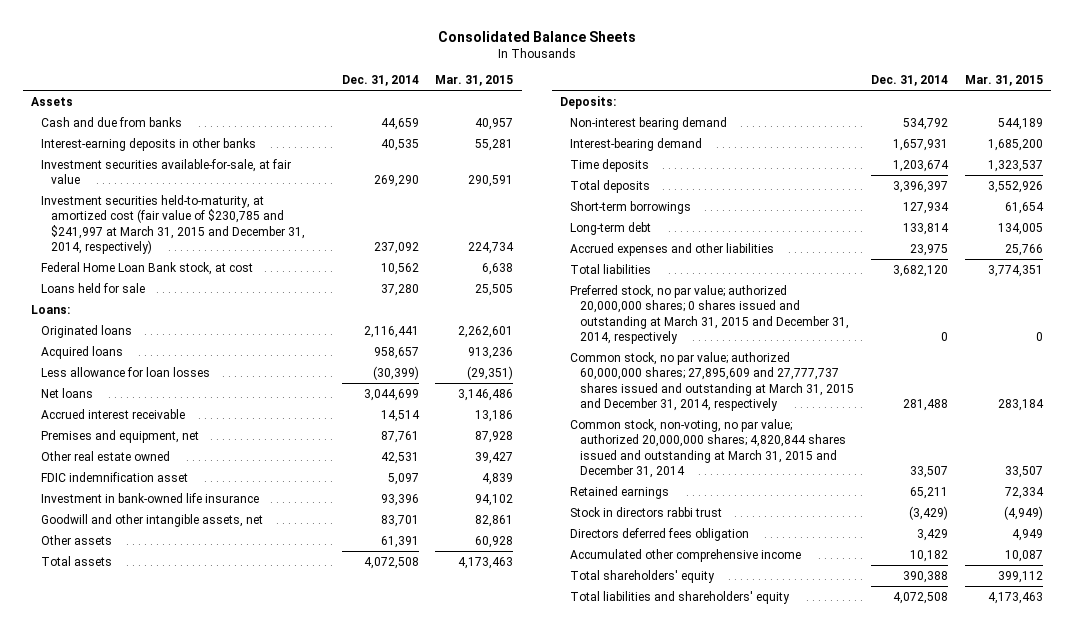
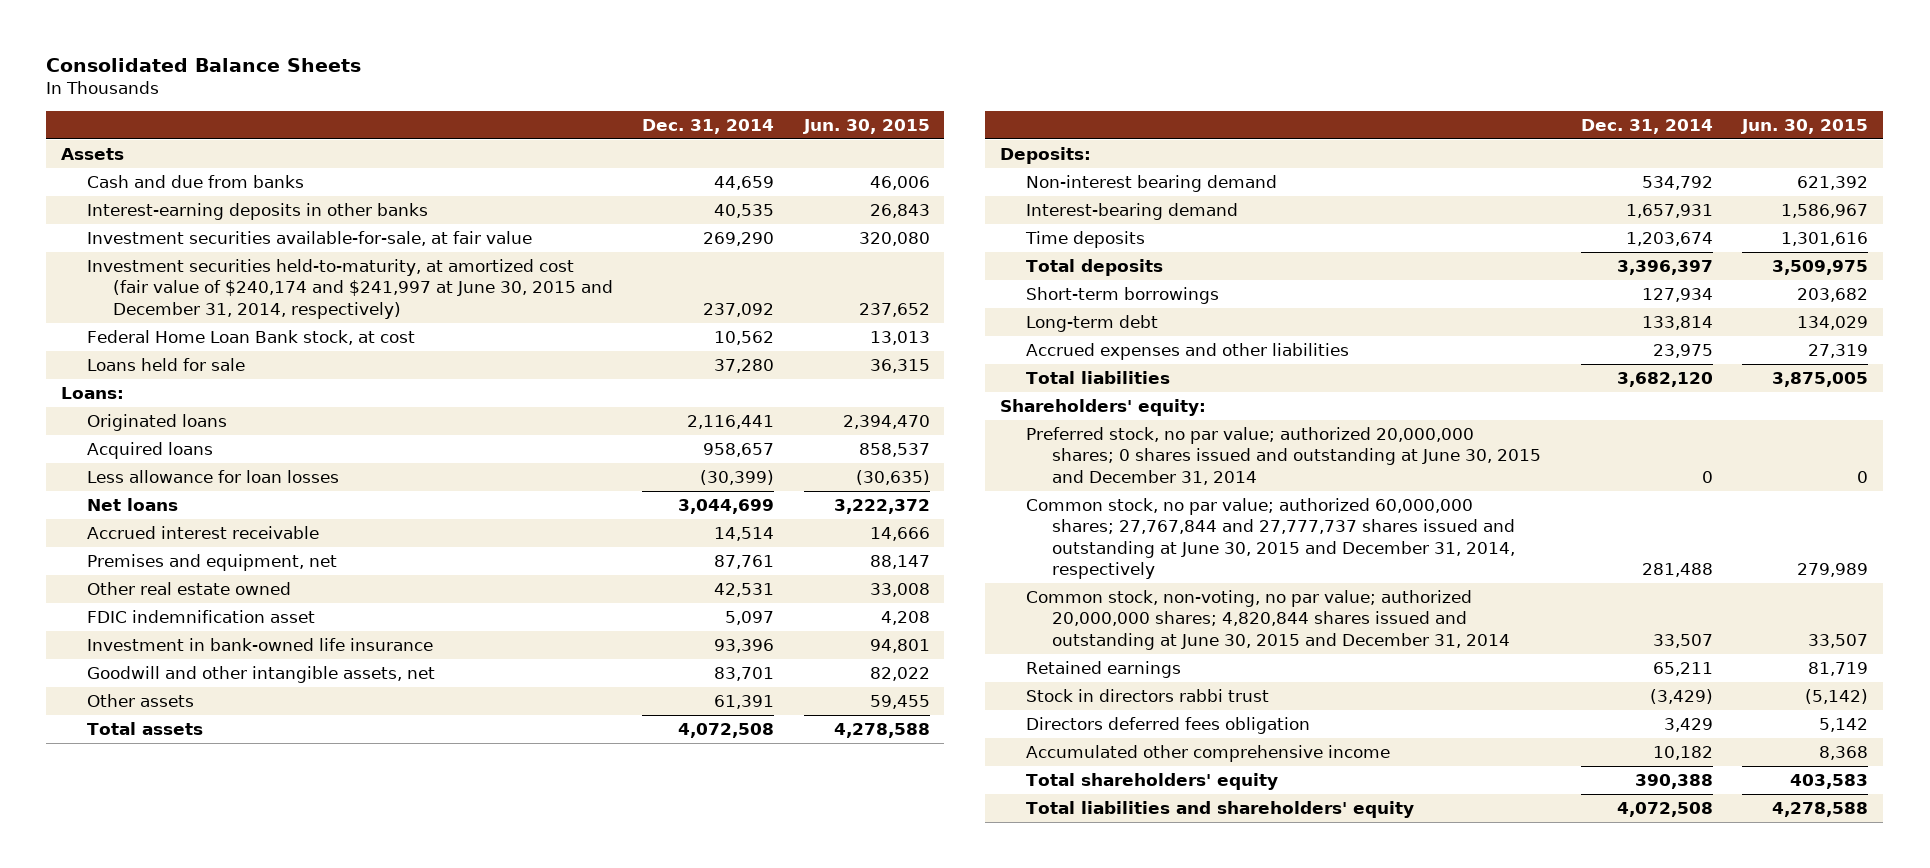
- | Dec. 31, 2014 | Mar. 31, 2015
+ | Dec. 31, 2014 | Jun. 30, 2015
- Investment securities held-to-maturity, at amortized cost (fair value of $230,785 and $241,997 at March 31, 2015 and December 31, 2014, respectively) | 237,092 | 224,734
+ Investment securities held-to-maturity, at amortized cost (fair value of $240,174 and $241,997 at June 30, 2015 and December 31, 2014, respectively) | 237,092 | 237,652
- Preferred stock, no par value; authorized 20,000,000 shares; 0 shares issued and outstanding at March 31, 2015 and December 31, 2014, respectively | 0 | 0
- Common stock, no par value; authorized 60,000,000 shares; 27,895,609 and 27,777,737 shares issued and outstanding at March 31, 2015 and December 31, 2014, respectively | 281,488 | 283,184
- Common stock, non-voting, no par value; authorized 20,000,000 shares; 4,820,844 shares issued and outstanding at March 31, 2015 and December 31, 2014 | 33,507 | 33,507
+ Shareholders' equity:
+ Preferred stock, no par value; authorized 20,000,000 shares; 0 shares issued and outstanding at June 30, 2015 and December 31, 2014 | 0 | 0
+ Common stock, no par value; authorized 60,000,000 shares; 27,767,844 and 27,777,737 shares issued and outstanding at June 30, 2015 and December 31, 2014, respectively | 281,488 | 279,989
+ Common stock, non-voting, no par value; authorized 20,000,000 shares; 4,820,844 shares issued and outstanding at June 30, 2015 and December 31, 2014 | 33,507 | 33,507

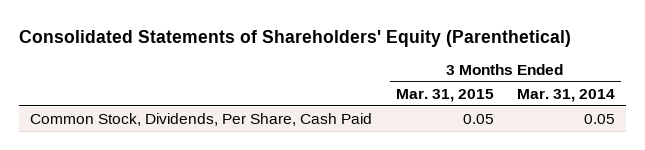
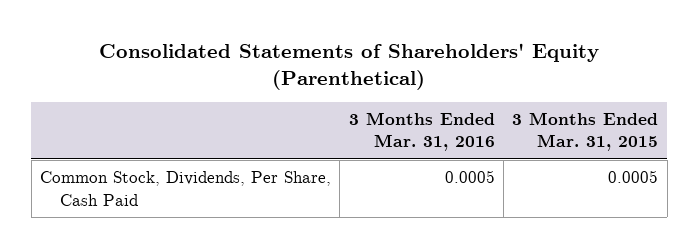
- | 3 Months Ended Mar. 31, 2015 | 3 Months Ended Mar. 31, 2014
+ | 3 Months Ended Mar. 31, 2016 | 3 Months Ended Mar. 31, 2015
- Common Stock, Dividends, Per Share, Cash Paid | 0.05 | 0.05
+ Common Stock, Dividends, Per Share, Cash Paid | 0.0005 | 0.0005

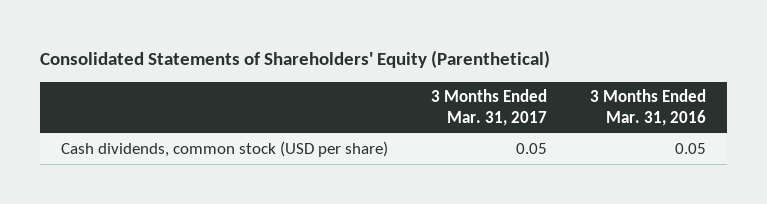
- | 3 Months Ended Mar. 31, 2016 | 3 Months Ended Mar. 31, 2015
+ | 3 Months Ended Mar. 31, 2017 | 3 Months Ended Mar. 31, 2016
- Common Stock, Dividends, Per Share, Cash Paid | 0.0005 | 0.0005
+ Cash dividends, common stock (USD per share) | 0.05 | 0.05

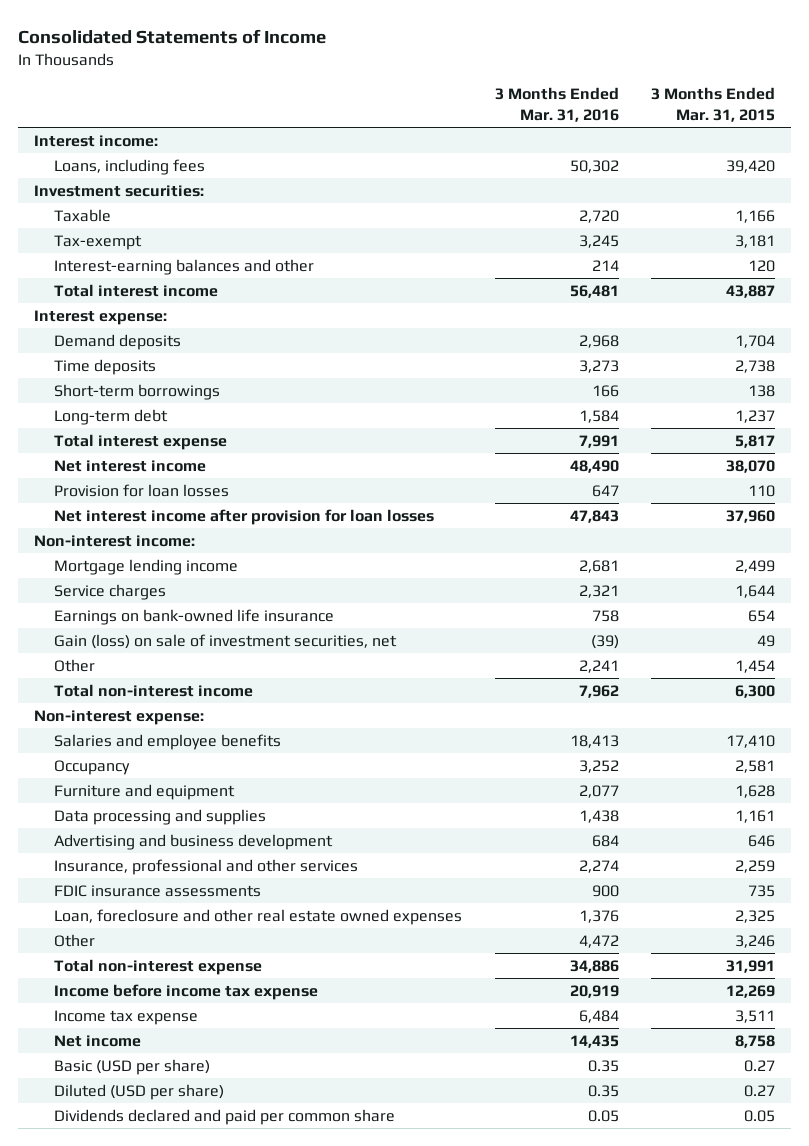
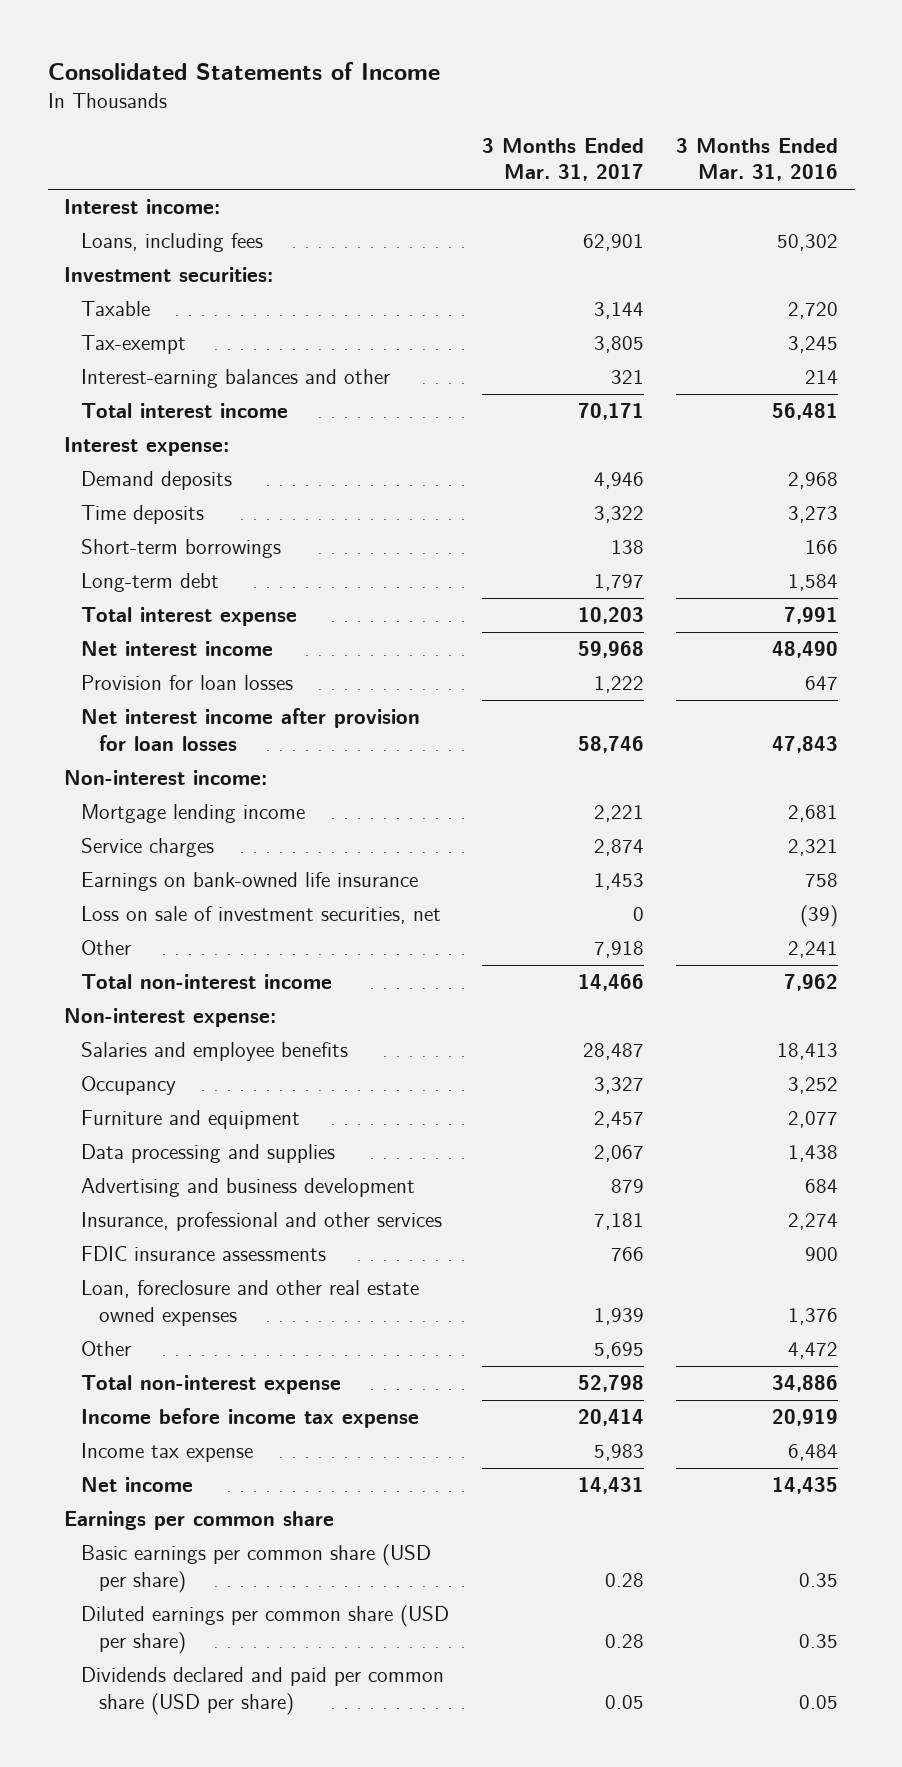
- | 3 Months Ended Mar. 31, 2016 | 3 Months Ended Mar. 31, 2015
+ | 3 Months Ended Mar. 31, 2017 | 3 Months Ended Mar. 31, 2016
- Gain (loss) on sale of investment securities, net | (39) | 49
+ Loss on sale of investment securities, net | 0 | (39)
- Basic (USD per share) | 0.35 | 0.27
- Diluted (USD per share) | 0.35 | 0.27
- Dividends declared and paid per common share | 0.05 | 0.05
+ Earnings per common share
+ Basic earnings per common share (USD per share) | 0.28 | 0.35
+ Diluted earnings per common share (USD per share) | 0.28 | 0.35
+ Dividends declared and paid per common share (USD per share) | 0.05 | 0.05

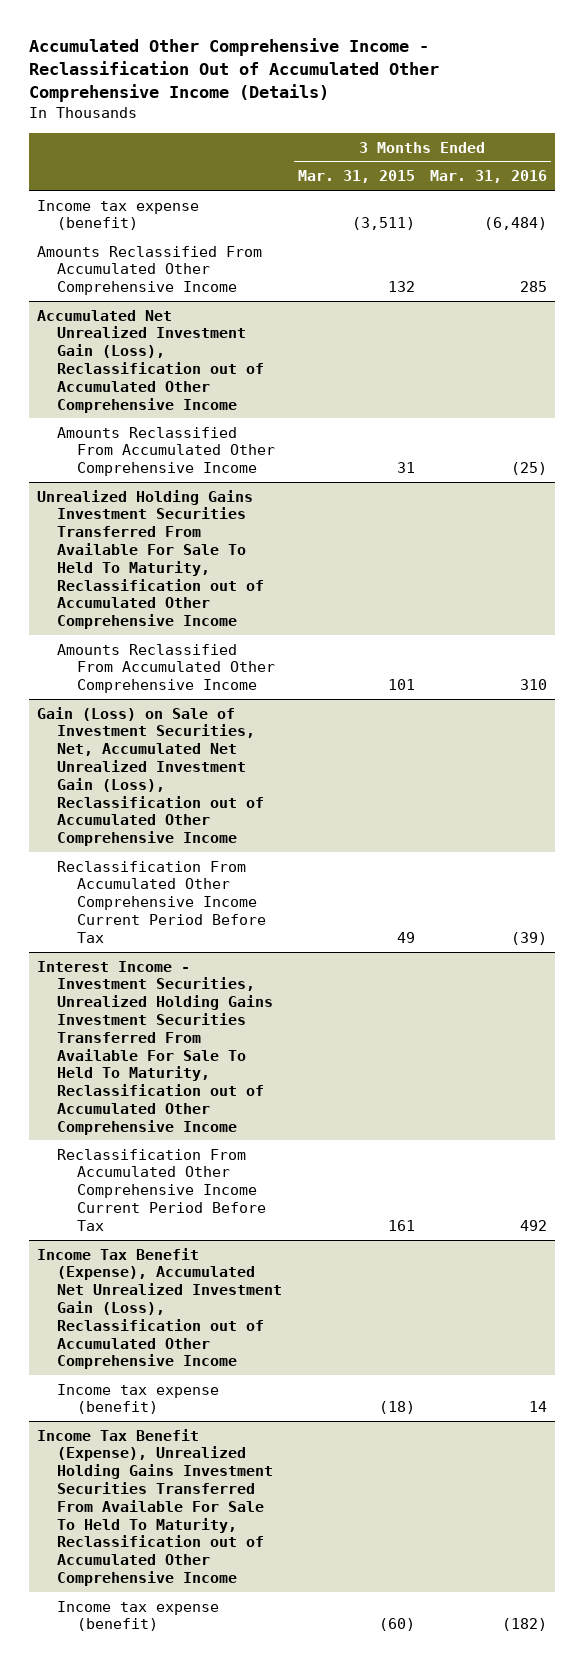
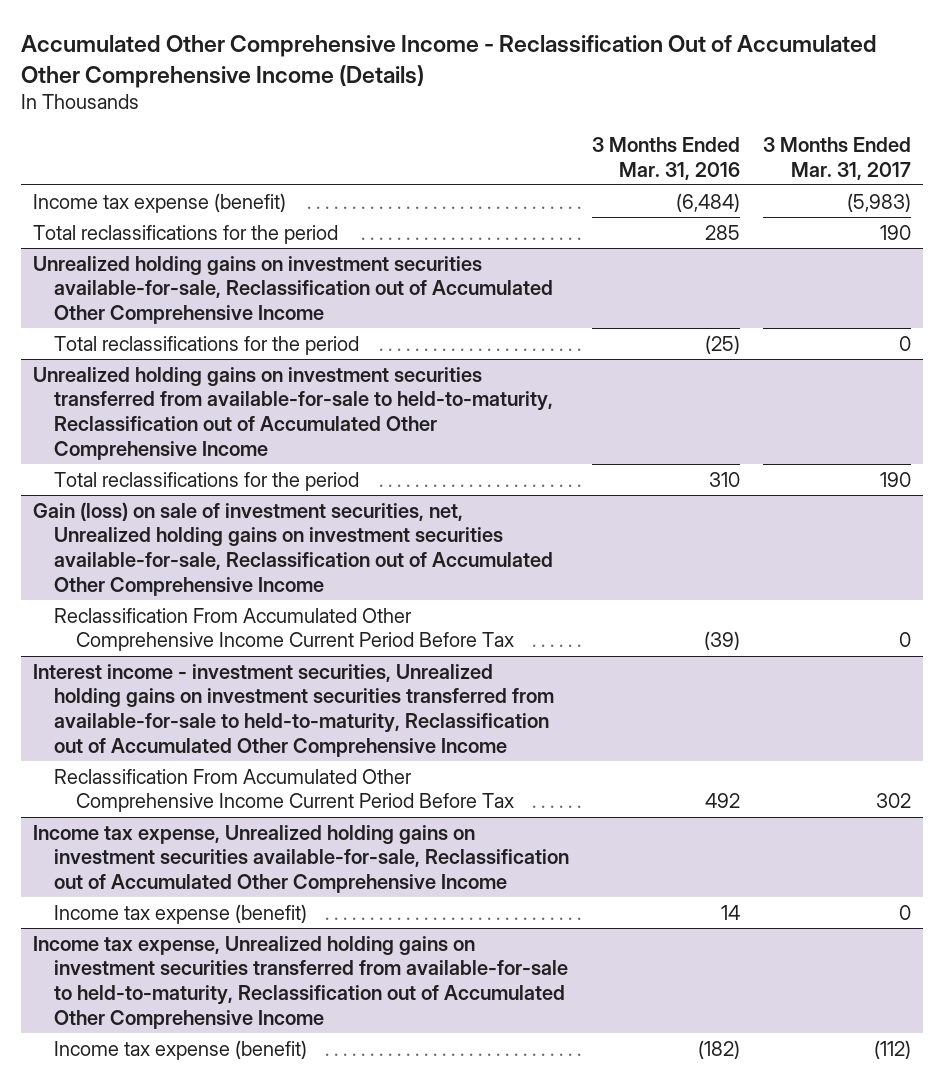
- | 3 Months Ended Mar. 31, 2015 | 3 Months Ended Mar. 31, 2016
+ | 3 Months Ended Mar. 31, 2016 | 3 Months Ended Mar. 31, 2017
- Amounts Reclassified From Accumulated Other Comprehensive Income | 132 | 285
- Accumulated Net Unrealized Investment Gain (Loss), Reclassification out of Accumulated Other Comprehensive Income
- Amounts Reclassified From Accumulated Other Comprehensive Income | 31 | (25)
- Unrealized Holding Gains Investment Securities Transferred From Available For Sale To Held To Maturity, Reclassification out of Accumulated Other Comprehensive Income
- Amounts Reclassified From Accumulated Other Comprehensive Income | 101 | 310
- Gain (Loss) on Sale of Investment Securities, Net, Accumulated Net Unrealized Investment Gain (Loss), Reclassification out of Accumulated Other Comprehensive Income
+ Total reclassifications for the period | 285 | 190
+ Unrealized holding gains on investment securities available-for-sale, Reclassification out of Accumulated Other Comprehensive Income
+ Total reclassifications for the period | (25) | 0
+ Unrealized holding gains on investment securities transferred from available-for-sale to held-to-maturity, Reclassification out of Accumulated Other Comprehensive Income
+ Total reclassifications for the period | 310 | 190
+ Gain (loss) on sale of investment securities, net, Unrealized holding gains on investment securities available-for-sale, Reclassification out of Accumulated Other Comprehensive Income
- Interest Income - Investment Securities, Unrealized Holding Gains Investment Securities Transferred From Available For Sale To Held To Maturity, Reclassification out of Accumulated Other Comprehensive Income
+ Interest income - investment securities, Unrealized holding gains on investment securities transferred from available-for-sale to held-to-maturity, Reclassification out of Accumulated Other Comprehensive Income
- Income Tax Benefit (Expense), Accumulated Net Unrealized Investment Gain (Loss), Reclassification out of Accumulated Other Comprehensive Income
+ Income tax expense, Unrealized holding gains on investment securities available-for-sale, Reclassification out of Accumulated Other Comprehensive Income
- Income Tax Benefit (Expense), Unrealized Holding Gains Investment Securities Transferred From Available For Sale To Held To Maturity, Reclassification out of Accumulated Other Comprehensive Income
+ Income tax expense, Unrealized holding gains on investment securities transferred from available-for-sale to held-to-maturity, Reclassification out of Accumulated Other Comprehensive Income

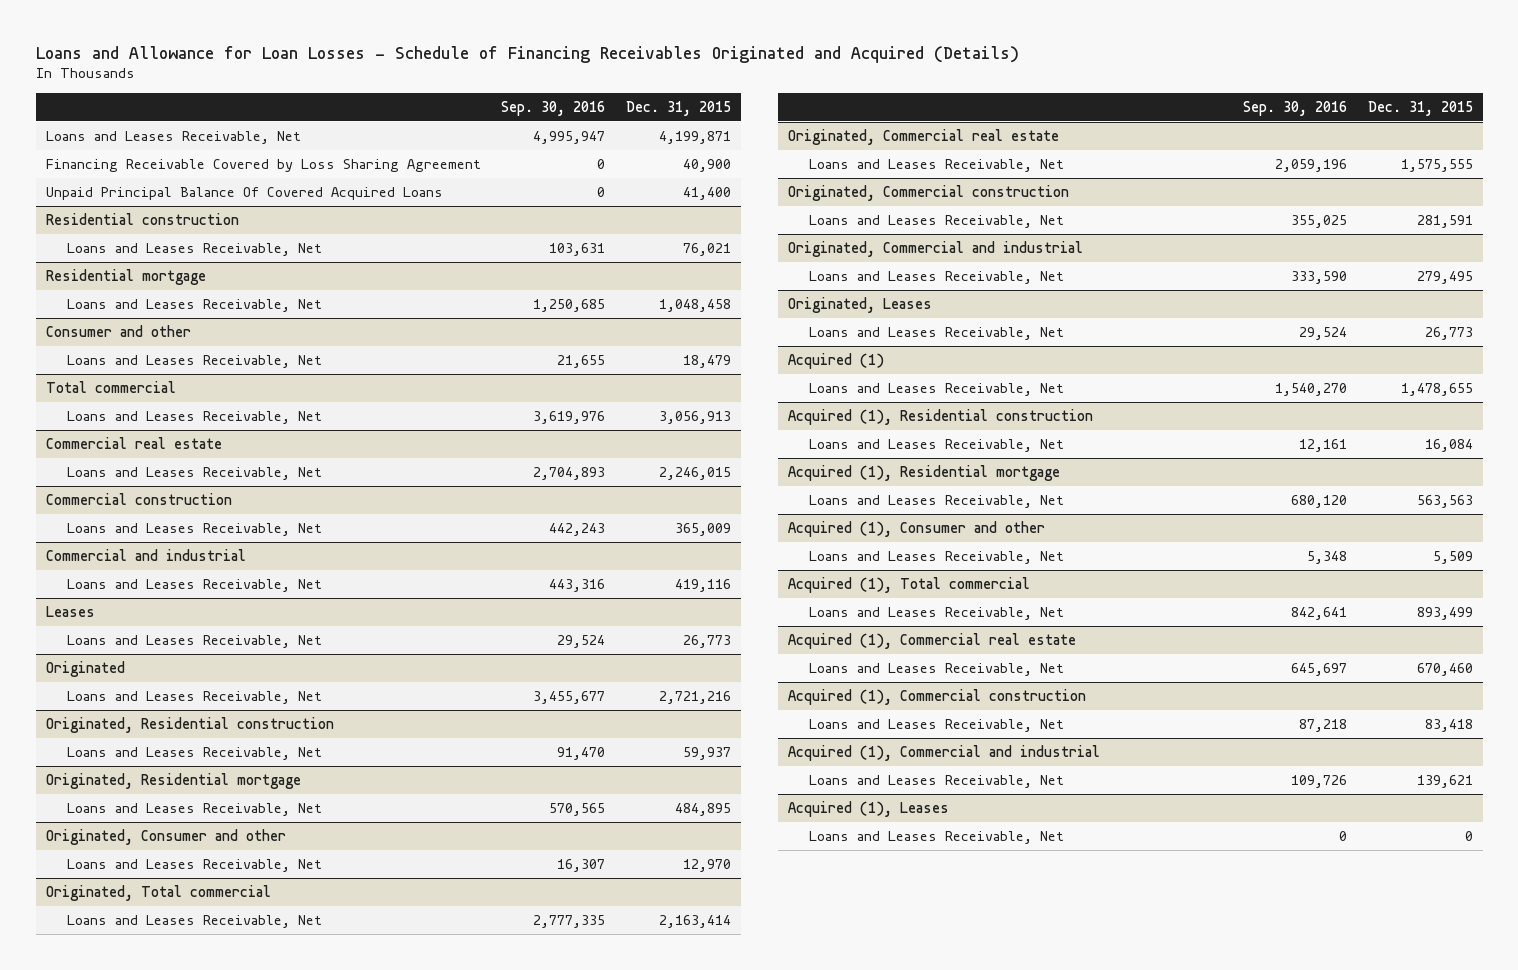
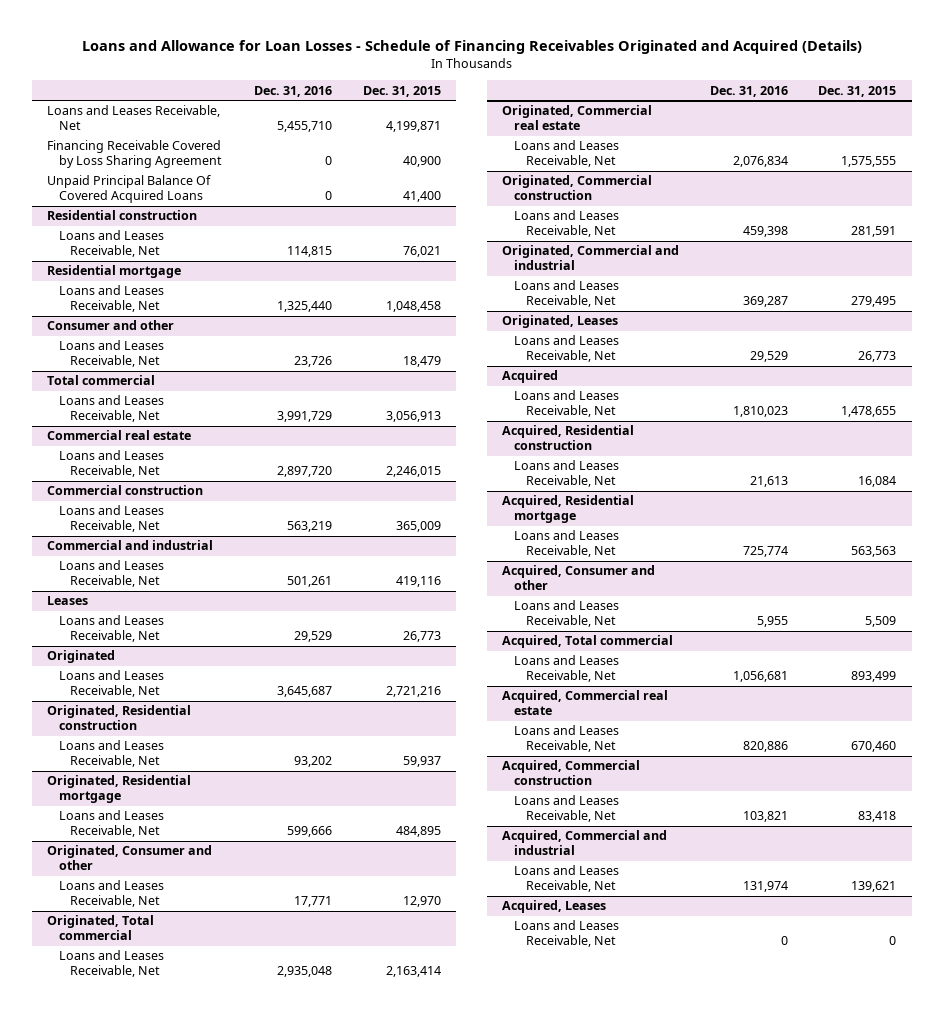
- | Sep. 30, 2016 | Dec. 31, 2015
+ | Dec. 31, 2016 | Dec. 31, 2015
- Acquired (1)
+ Acquired
- Acquired (1), Residential construction
+ Acquired, Residential construction
- Acquired (1), Residential mortgage
+ Acquired, Residential mortgage
- Acquired (1), Consumer and other
+ Acquired, Consumer and other
- Acquired (1), Total commercial
+ Acquired, Total commercial
- Acquired (1), Commercial real estate
+ Acquired, Commercial real estate
- Acquired (1), Commercial construction
+ Acquired, Commercial construction
- Acquired (1), Commercial and industrial
+ Acquired, Commercial and industrial
- Acquired (1), Leases
+ Acquired, Leases

